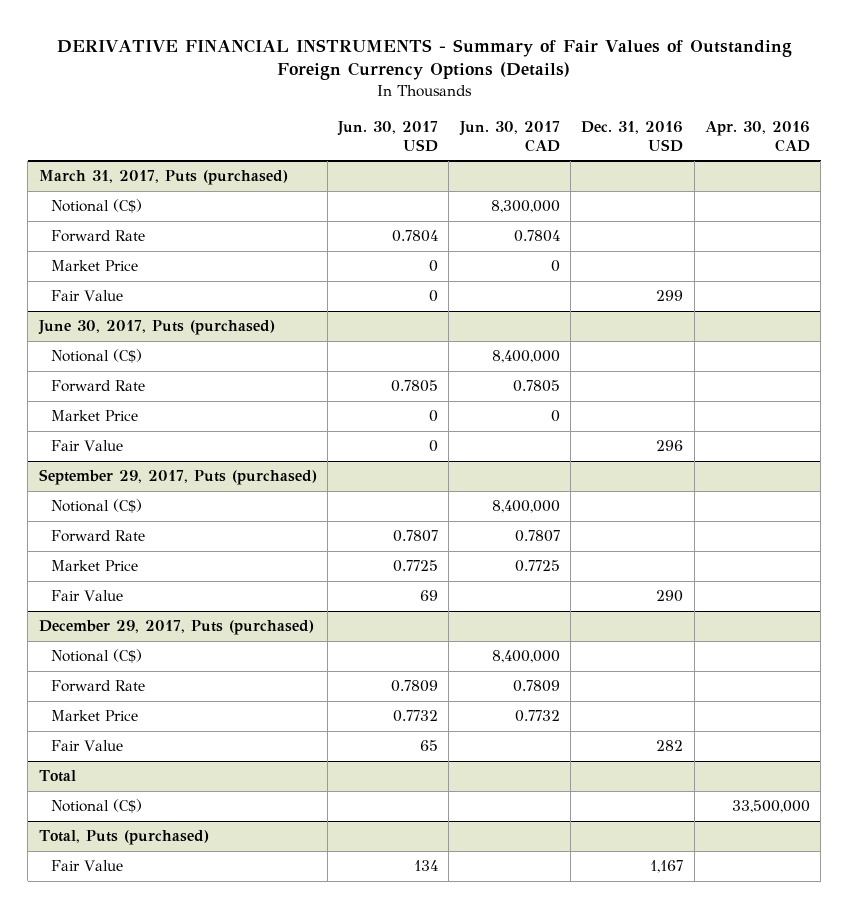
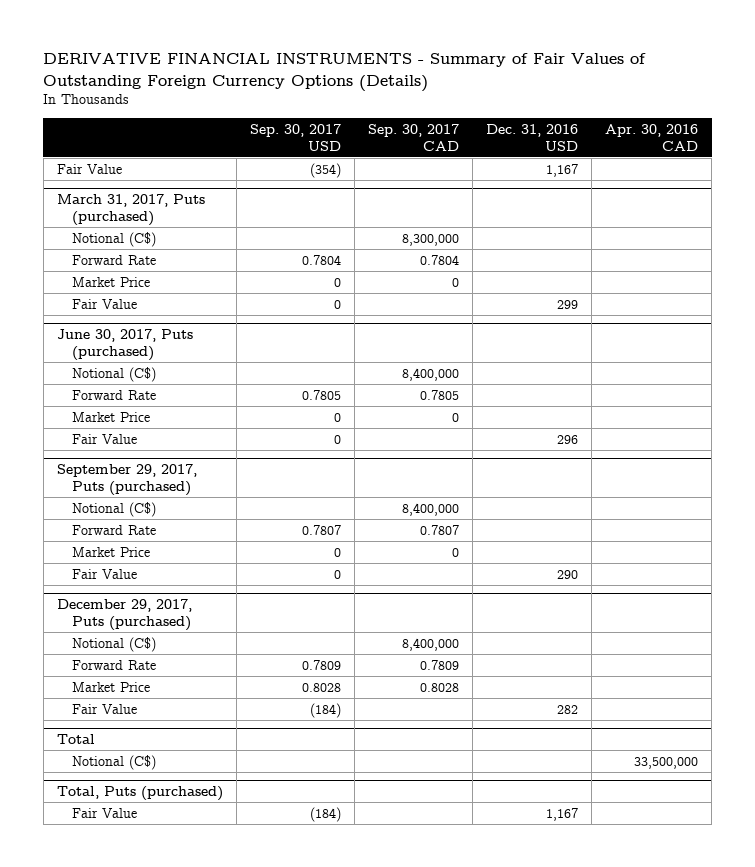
- | Jun. 30, 2017 USD | Jun. 30, 2017 CAD | Dec. 31, 2016 USD | Apr. 30, 2016 CAD
+ | Sep. 30, 2017 USD | Sep. 30, 2017 CAD | Dec. 31, 2016 USD | Apr. 30, 2016 CAD
+ Fair Value | (354) | | 1,167 |

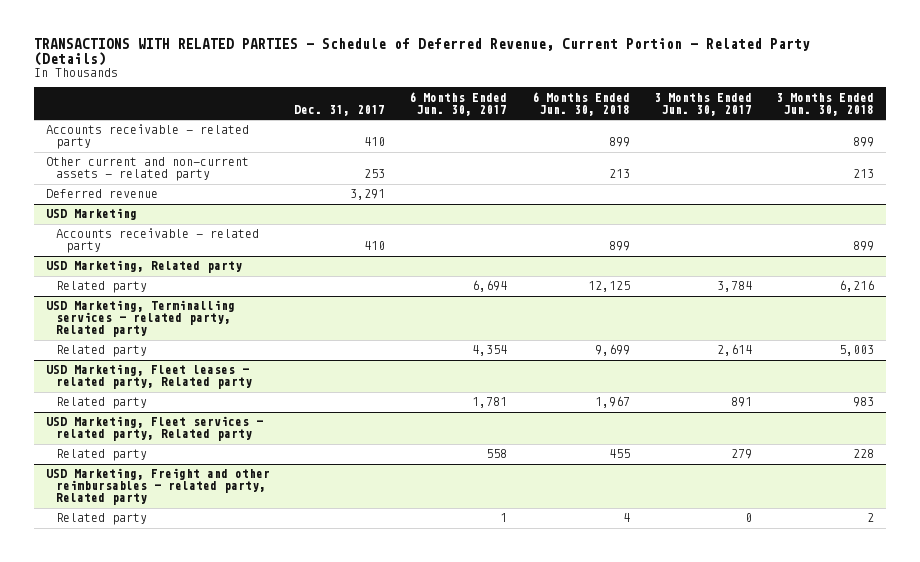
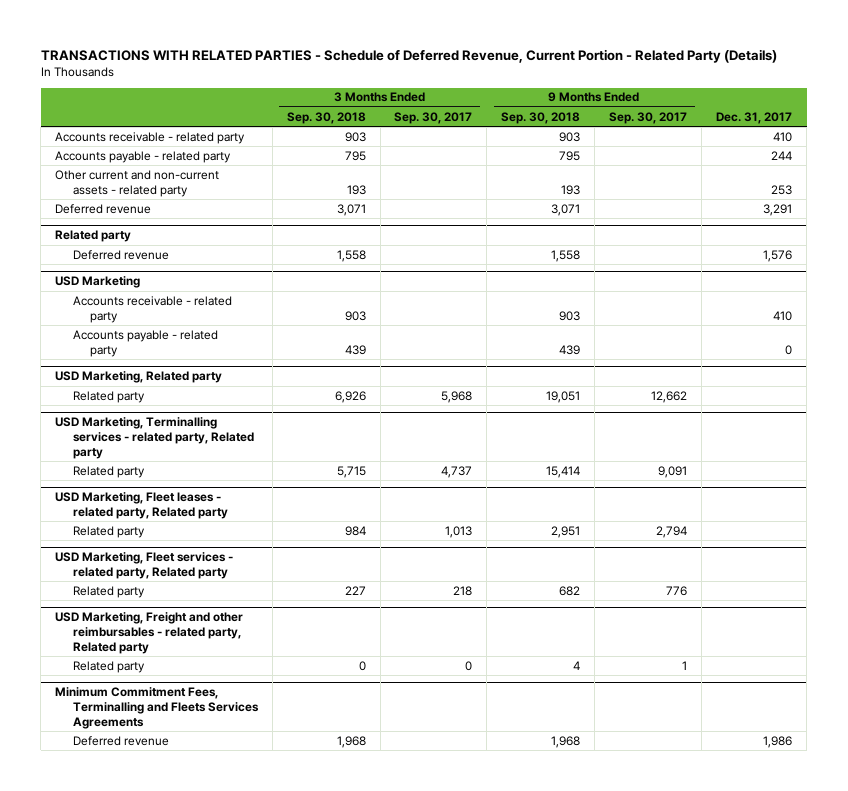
- | Dec. 31, 2017 | 6 Months Ended Jun. 30, 2017 | 6 Months Ended Jun. 30, 2018 | 3 Months Ended Jun. 30, 2017 | 3 Months Ended Jun. 30, 2018
+ | 3 Months Ended Sep. 30, 2018 | 3 Months Ended Sep. 30, 2017 | 9 Months Ended Sep. 30, 2018 | 9 Months Ended Sep. 30, 2017 | Dec. 31, 2017
+ Accounts payable - related party | 795 | | 795 | | 244
+ Related party
+ Deferred revenue | 1,558 | | 1,558 | | 1,576
@ USD Marketing
+ Accounts payable - related party | 439 | | 439 | | 0
+ Minimum Commitment Fees, Terminalling and Fleets Services Agreements
+ Deferred revenue | 1,968 | | 1,968 | | 1,986

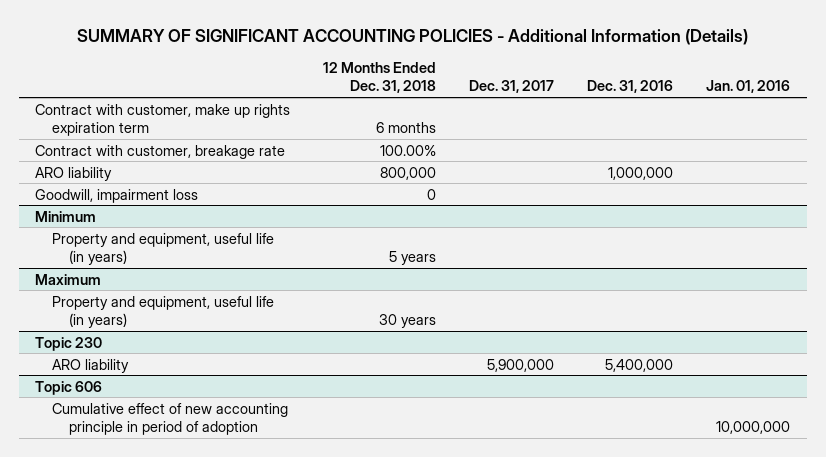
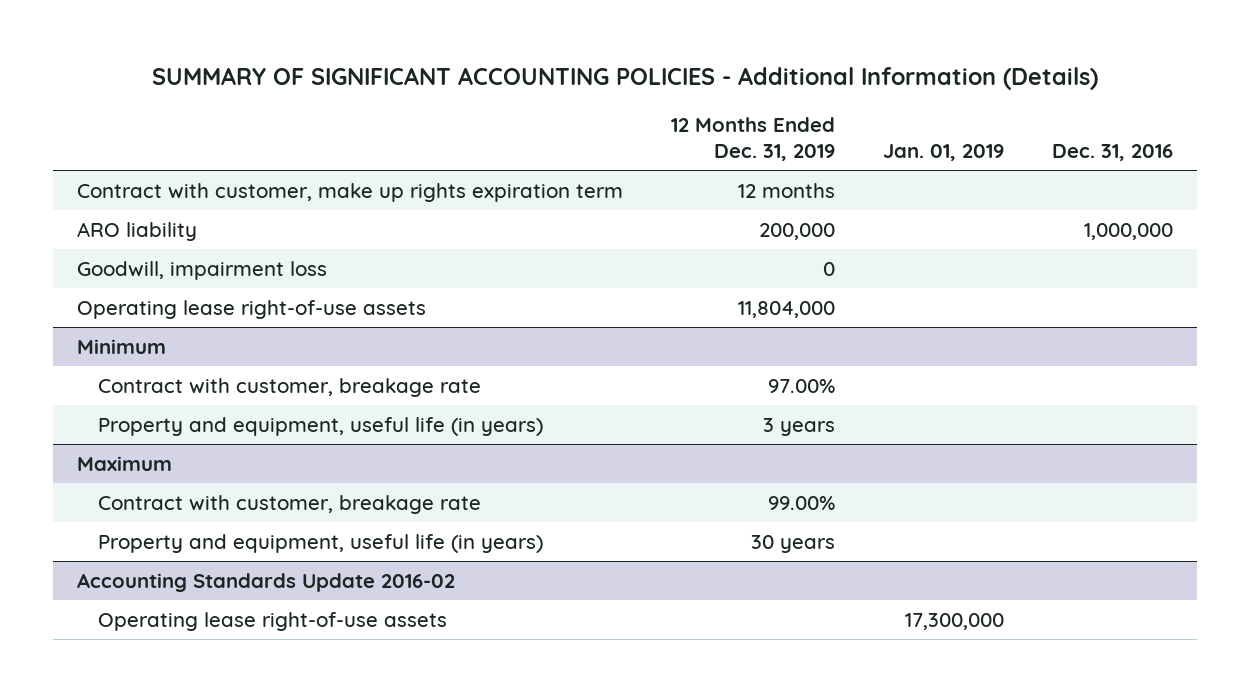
- | 12 Months Ended Dec. 31, 2018 | Dec. 31, 2017 | Dec. 31, 2016 | Jan. 01, 2016
+ | 12 Months Ended Dec. 31, 2019 | Jan. 01, 2019 | Dec. 31, 2016
- Contract with customer, breakage rate | 100.00% | | |
+ Operating lease right-of-use assets | 11,804,000 | |
@ Minimum
+ Contract with customer, breakage rate | 97.00% | |
@ Maximum
+ Contract with customer, breakage rate | 99.00% | |
- Topic 230
- ARO liability | | 5,900,000 | 5,400,000 |
- Topic 606
- Cumulative effect of new accounting principle in period of adoption | | | | 10,000,000
+ Accounting Standards Update 2016-02
+ Operating lease right-of-use assets | | 17,300,000 |

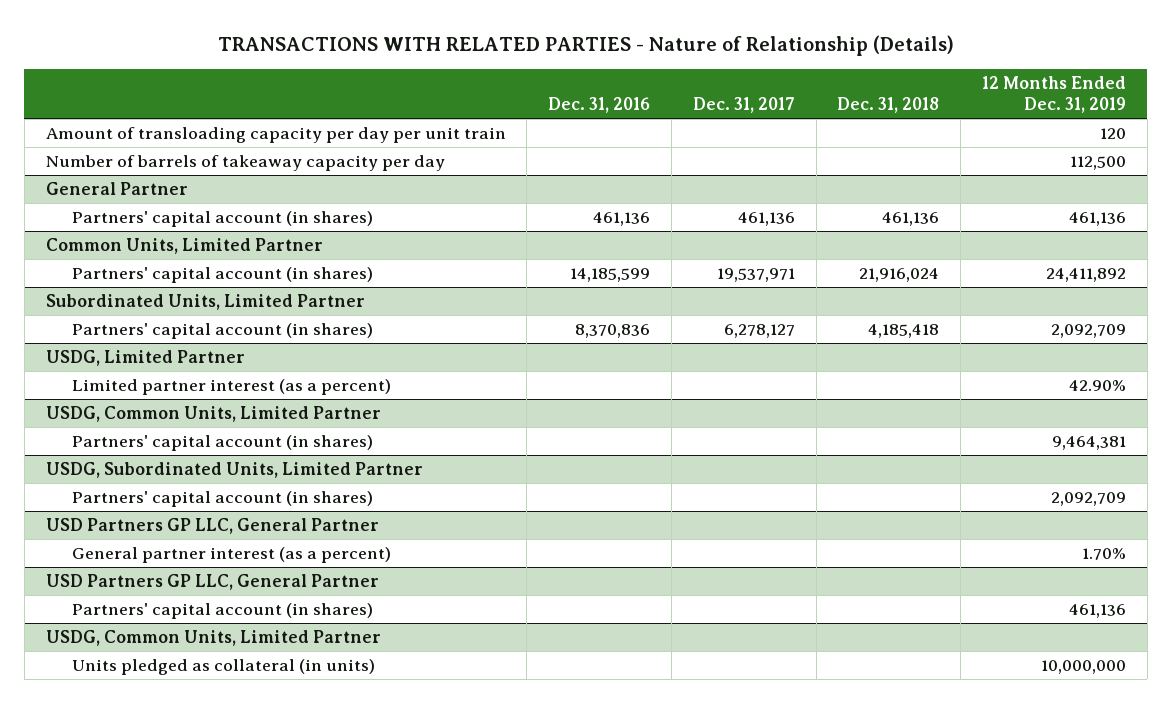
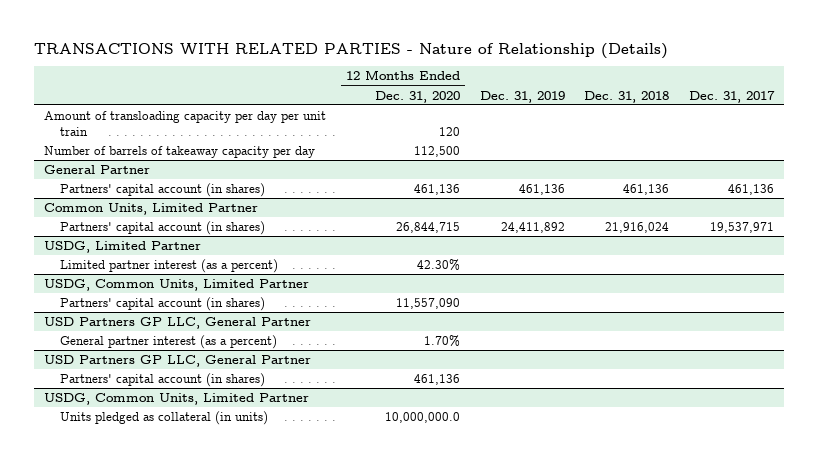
- | Dec. 31, 2016 | Dec. 31, 2017 | Dec. 31, 2018 | 12 Months Ended Dec. 31, 2019
+ | 12 Months Ended Dec. 31, 2020 | Dec. 31, 2019 | Dec. 31, 2018 | Dec. 31, 2017
- Subordinated Units, Limited Partner
- Partners' capital account (in shares) | 8,370,836 | 6,278,127 | 4,185,418 | 2,092,709
- USDG, Subordinated Units, Limited Partner
- Partners' capital account (in shares) | | | | 2,092,709

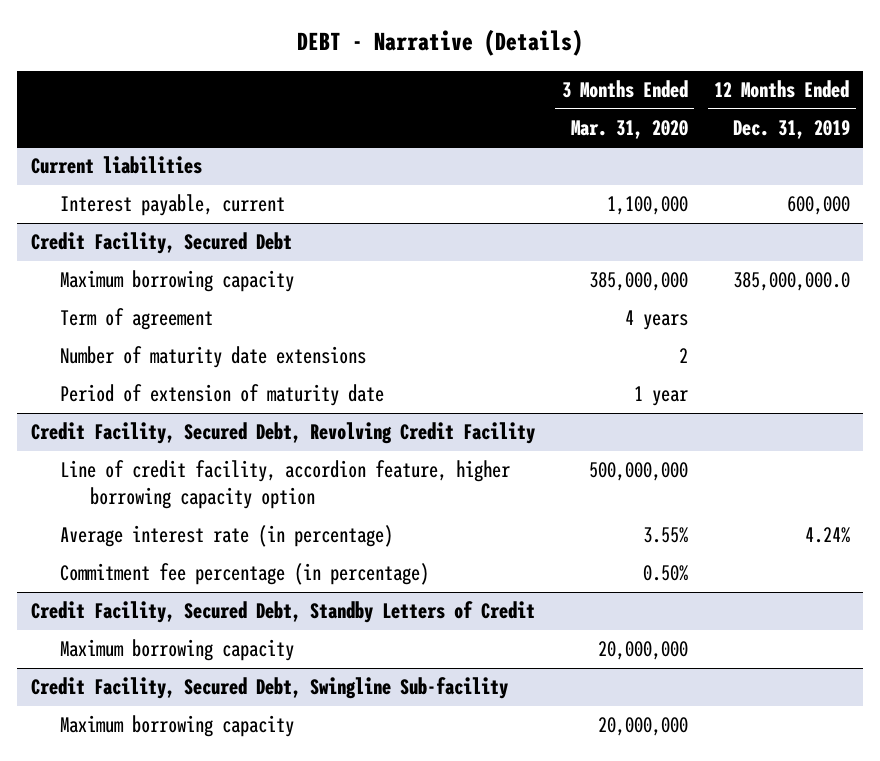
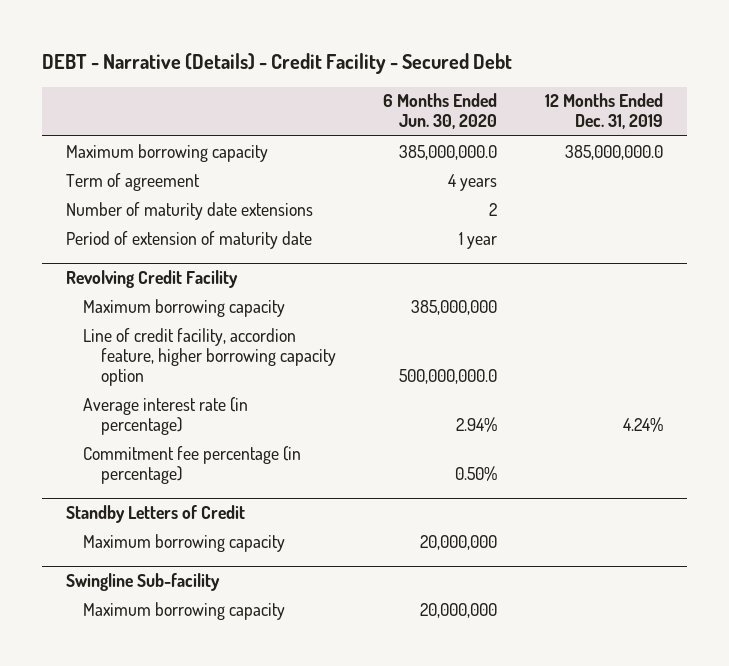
- DEBT - Narrative (Details)
+ DEBT - Narrative (Details) - Credit Facility - Secured Debt
- | 3 Months Ended Mar. 31, 2020 | 12 Months Ended Dec. 31, 2019
+ | 6 Months Ended Jun. 30, 2020 | 12 Months Ended Dec. 31, 2019
- Current liabilities
- Interest payable, current | 1,100,000 | 600,000
- Credit Facility, Secured Debt
- Credit Facility, Secured Debt, Revolving Credit Facility
+ Revolving Credit Facility
+ Maximum borrowing capacity | 385,000,000 |
- Credit Facility, Secured Debt, Standby Letters of Credit
+ Standby Letters of Credit
- Credit Facility, Secured Debt, Swingline Sub-facility
+ Swingline Sub-facility

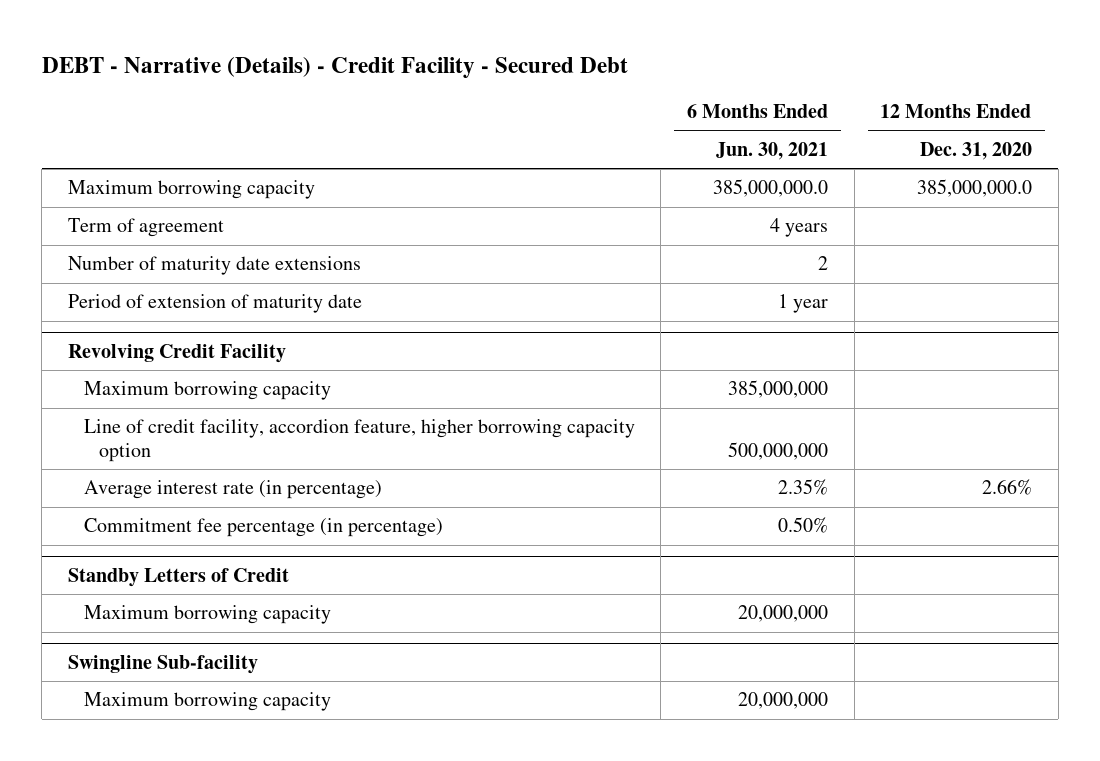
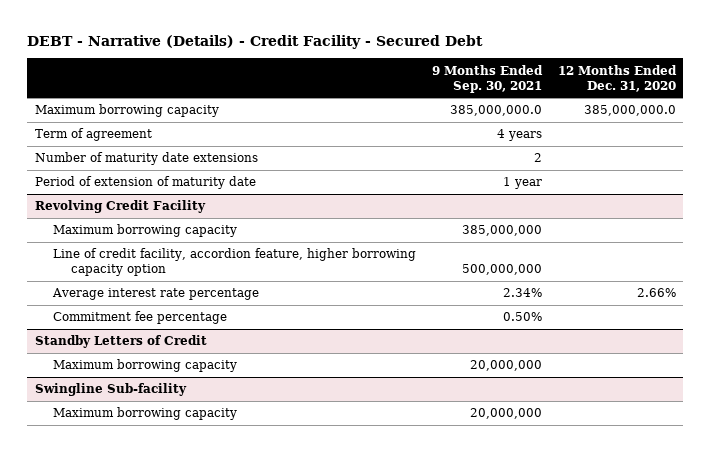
- | 6 Months Ended Jun. 30, 2021 | 12 Months Ended Dec. 31, 2020
+ | 9 Months Ended Sep. 30, 2021 | 12 Months Ended Dec. 31, 2020
@ Revolving Credit Facility
- Average interest rate (in percentage) | 2.35% | 2.66%
- Commitment fee percentage (in percentage) | 0.50% |
+ Average interest rate percentage | 2.34% | 2.66%
+ Commitment fee percentage | 0.50% |

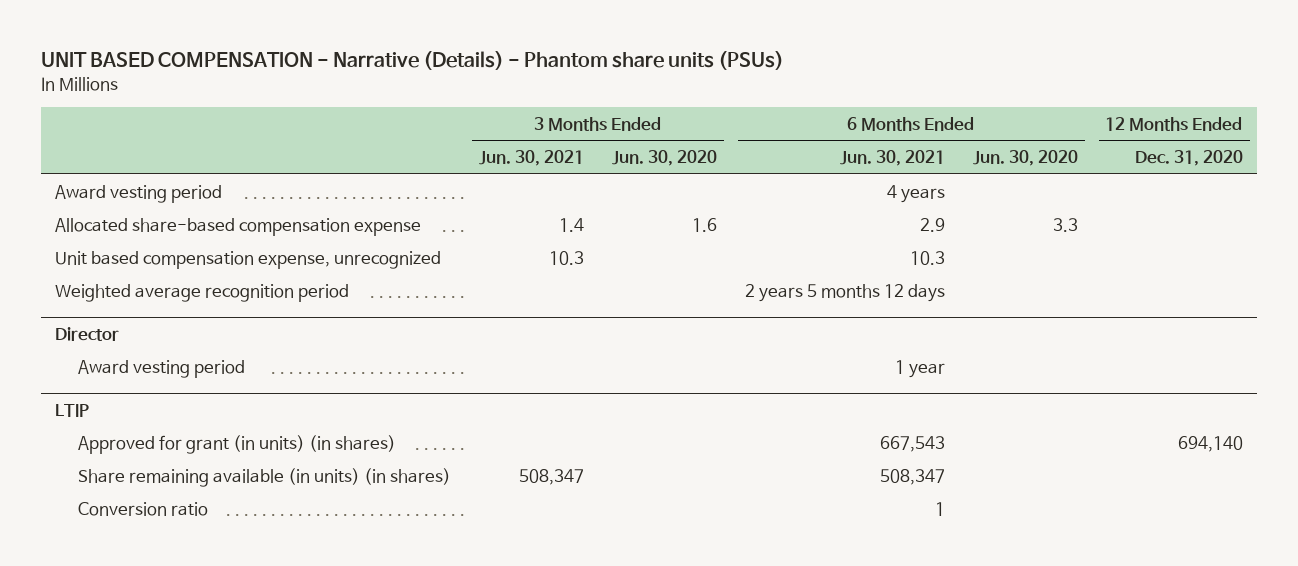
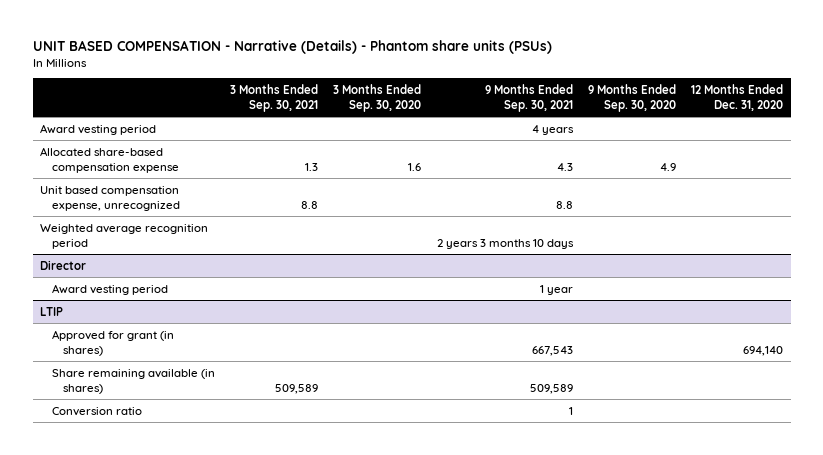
- | 3 Months Ended Jun. 30, 2021 | 3 Months Ended Jun. 30, 2020 | 6 Months Ended Jun. 30, 2021 | 6 Months Ended Jun. 30, 2020 | 12 Months Ended Dec. 31, 2020
+ | 3 Months Ended Sep. 30, 2021 | 3 Months Ended Sep. 30, 2020 | 9 Months Ended Sep. 30, 2021 | 9 Months Ended Sep. 30, 2020 | 12 Months Ended Dec. 31, 2020
@ LTIP
- Approved for grant (in units) (in shares) | | | 667,543 | | 694,140
- Share remaining available (in units) (in shares) | 508,347 | | 508,347 | |
+ Approved for grant (in shares) | | | 667,543 | | 694,140
+ Share remaining available (in shares) | 509,589 | | 509,589 | |

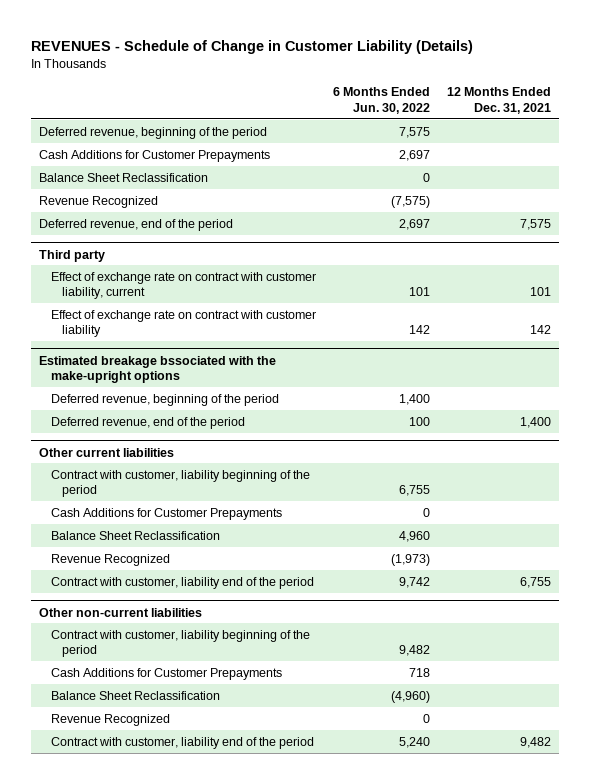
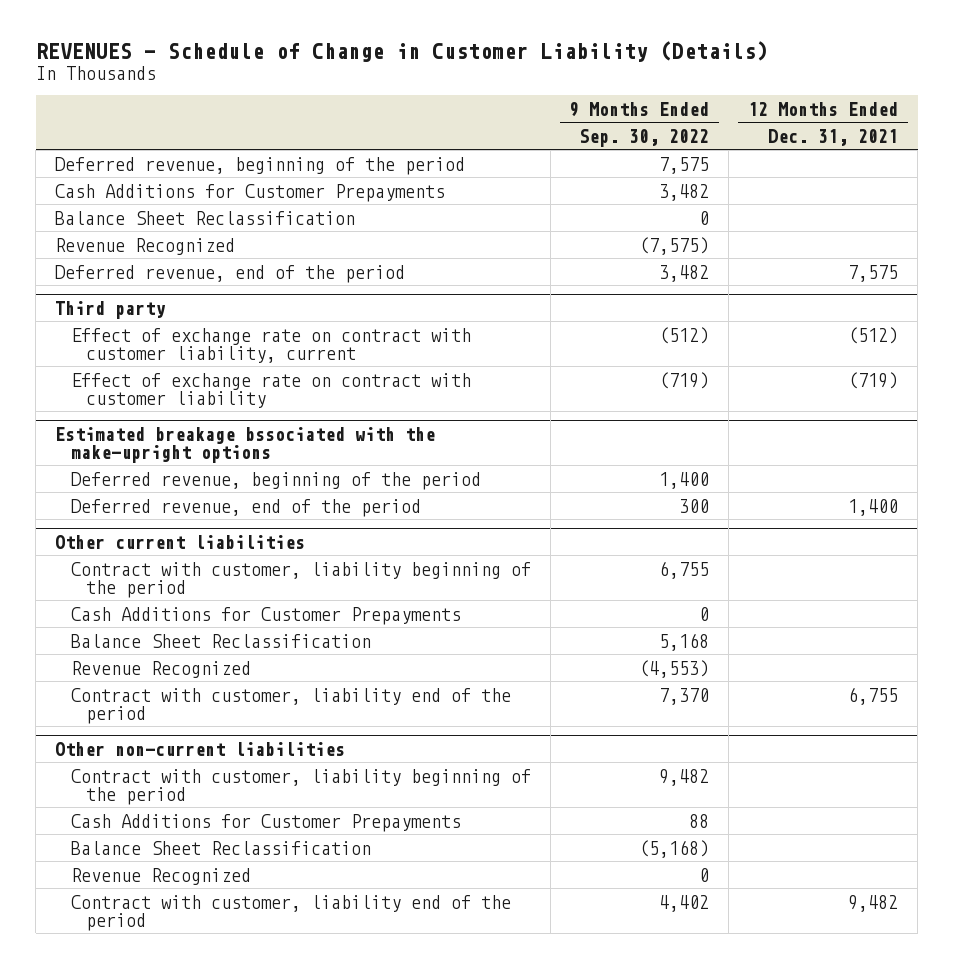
- | 6 Months Ended Jun. 30, 2022 | 12 Months Ended Dec. 31, 2021
+ | 9 Months Ended Sep. 30, 2022 | 12 Months Ended Dec. 31, 2021
@ Third party
- Effect of exchange rate on contract with customer liability, current | 101 | 101
- Effect of exchange rate on contract with customer liability | 142 | 142
+ Effect of exchange rate on contract with customer liability, current | (512) | (512)
+ Effect of exchange rate on contract with customer liability | (719) | (719)

